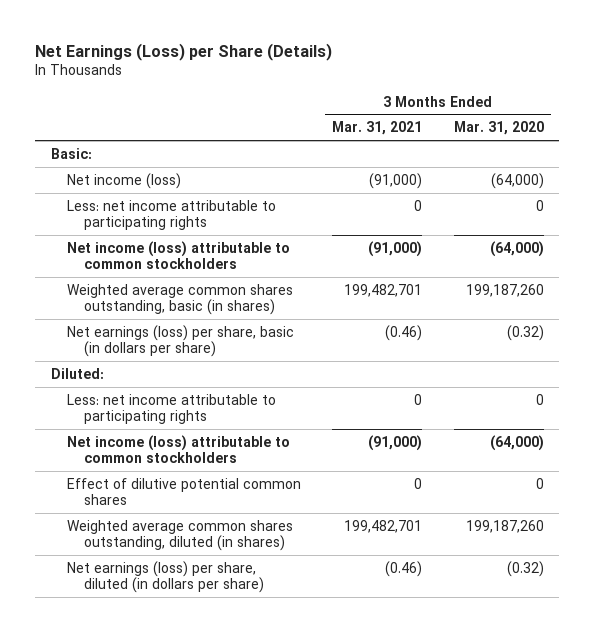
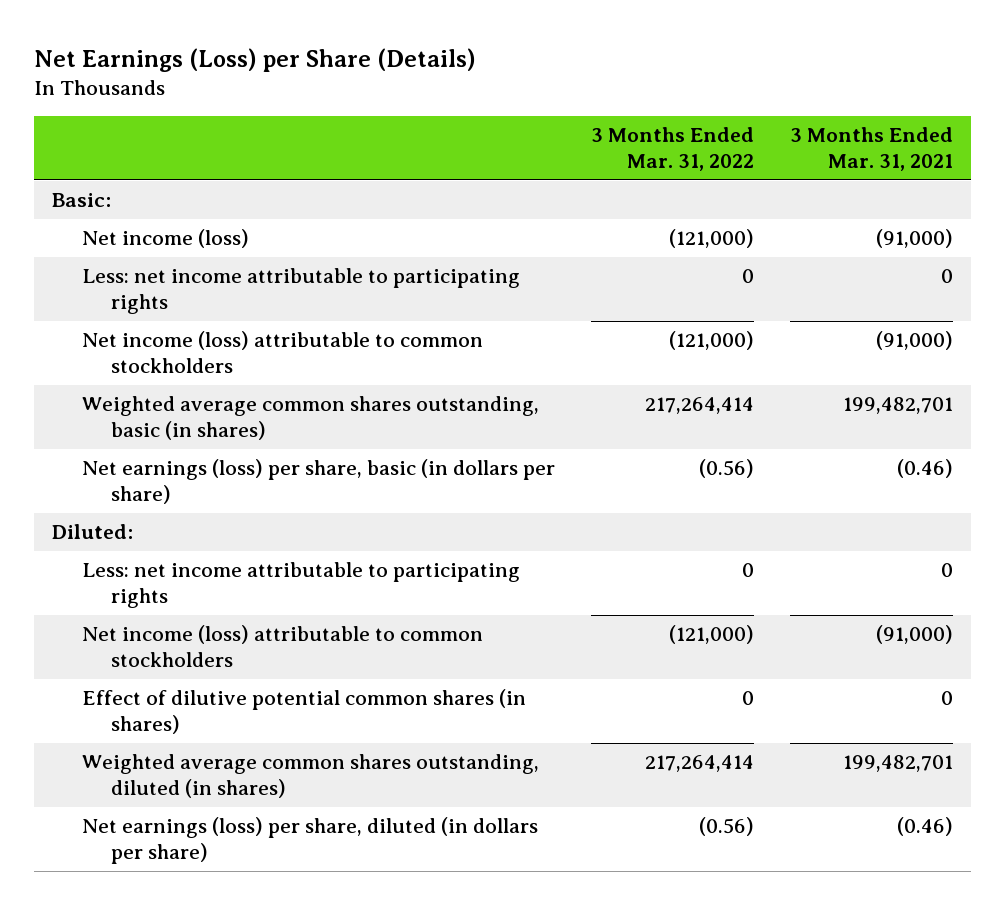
- | 3 Months Ended Mar. 31, 2021 | 3 Months Ended Mar. 31, 2020
+ | 3 Months Ended Mar. 31, 2022 | 3 Months Ended Mar. 31, 2021
- Effect of dilutive potential common shares | 0 | 0
+ Effect of dilutive potential common shares (in shares) | 0 | 0

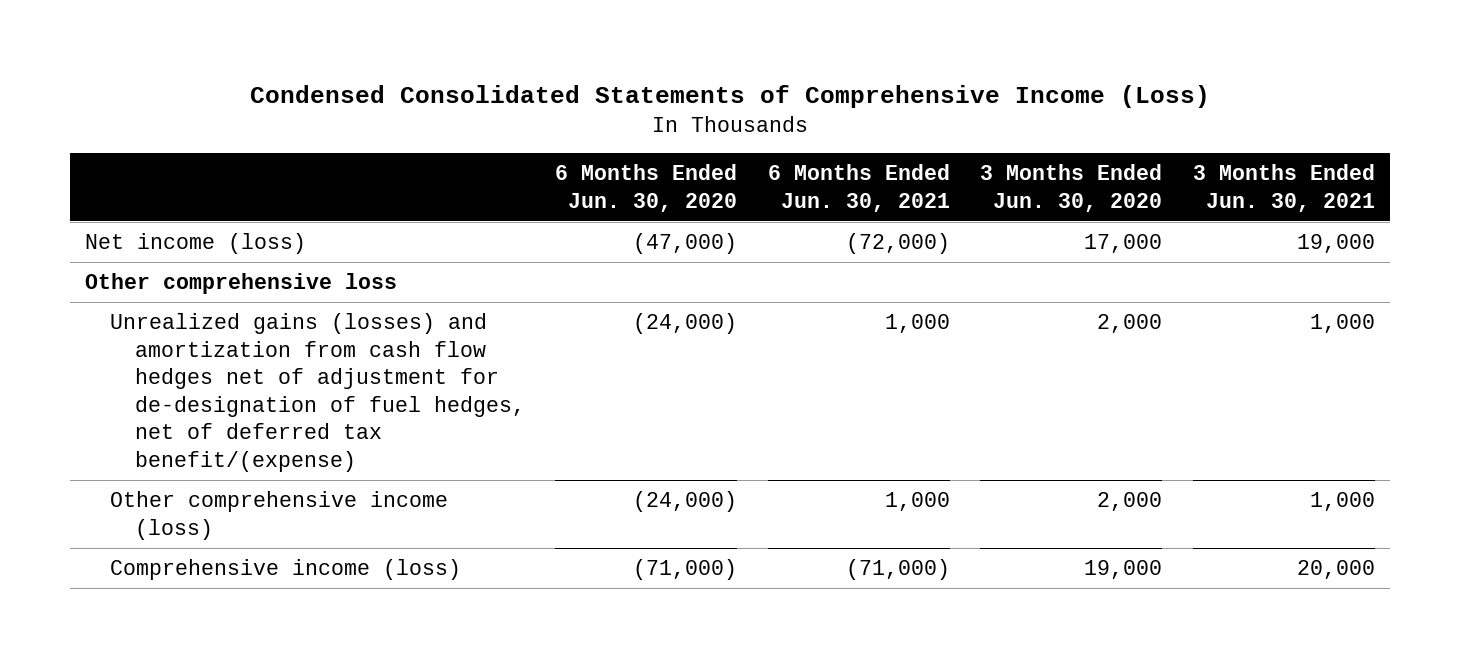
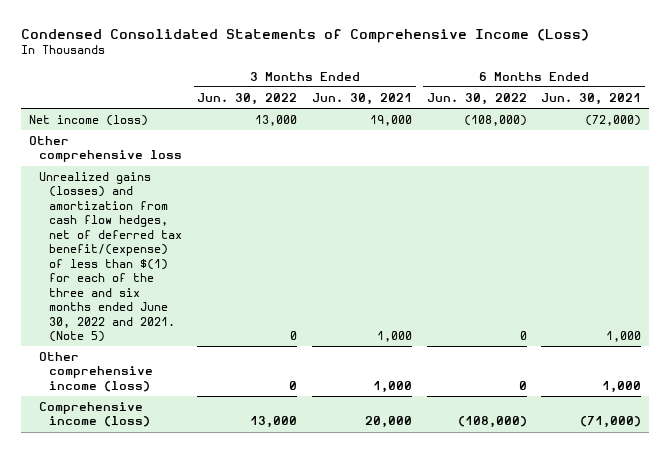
- | 6 Months Ended Jun. 30, 2020 | 6 Months Ended Jun. 30, 2021 | 3 Months Ended Jun. 30, 2020 | 3 Months Ended Jun. 30, 2021
+ | 3 Months Ended Jun. 30, 2022 | 3 Months Ended Jun. 30, 2021 | 6 Months Ended Jun. 30, 2022 | 6 Months Ended Jun. 30, 2021
- Unrealized gains (losses) and amortization from cash flow hedges net of adjustment for de-designation of fuel hedges, net of deferred tax benefit/(expense) | (24,000) | 1,000 | 2,000 | 1,000
+ Unrealized gains (losses) and amortization from cash flow hedges, net of deferred tax benefit/(expense) of less than $(1) for each of the three and six months ended June 30, 2022 and 2021. (Note 5) | 0 | 1,000 | 0 | 1,000

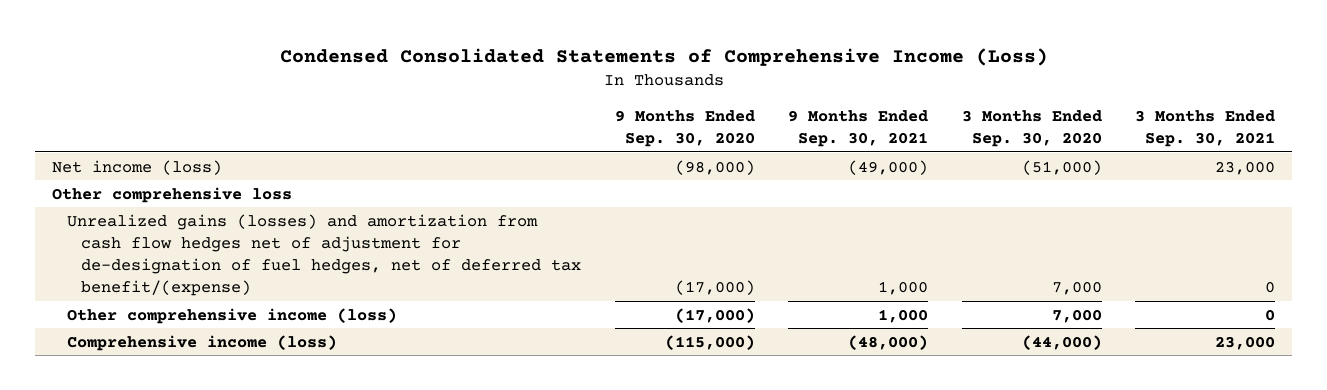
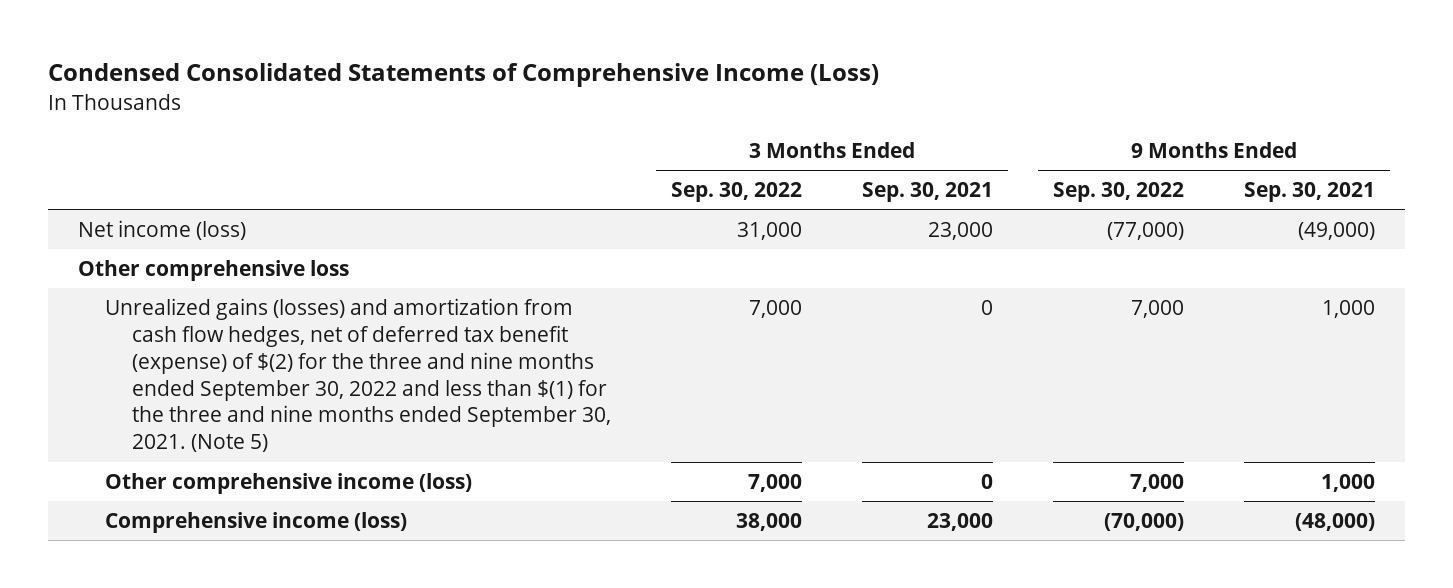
- | 9 Months Ended Sep. 30, 2020 | 9 Months Ended Sep. 30, 2021 | 3 Months Ended Sep. 30, 2020 | 3 Months Ended Sep. 30, 2021
+ | 3 Months Ended Sep. 30, 2022 | 3 Months Ended Sep. 30, 2021 | 9 Months Ended Sep. 30, 2022 | 9 Months Ended Sep. 30, 2021
- Unrealized gains (losses) and amortization from cash flow hedges net of adjustment for de-designation of fuel hedges, net of deferred tax benefit/(expense) | (17,000) | 1,000 | 7,000 | 0
+ Unrealized gains (losses) and amortization from cash flow hedges, net of deferred tax benefit (expense) of $(2) for the three and nine months ended September 30, 2022 and less than $(1) for the three and nine months ended September 30, 2021. (Note 5) | 7,000 | 0 | 7,000 | 1,000

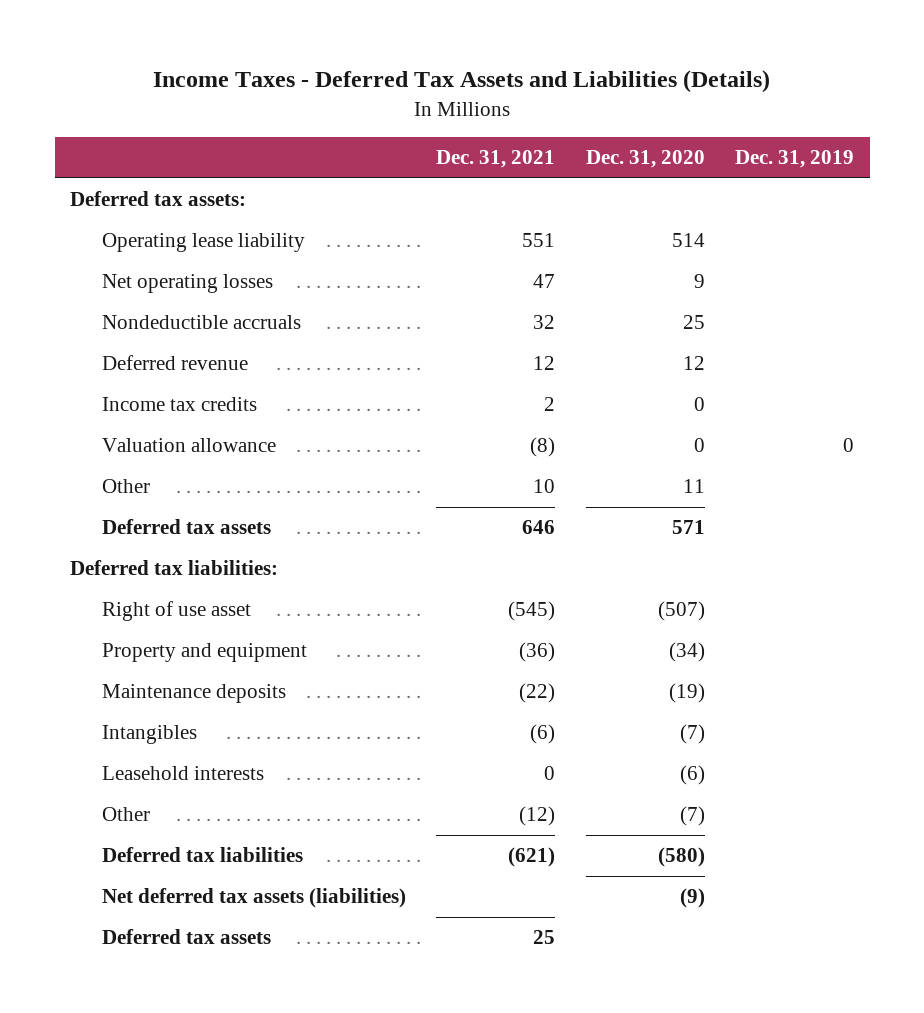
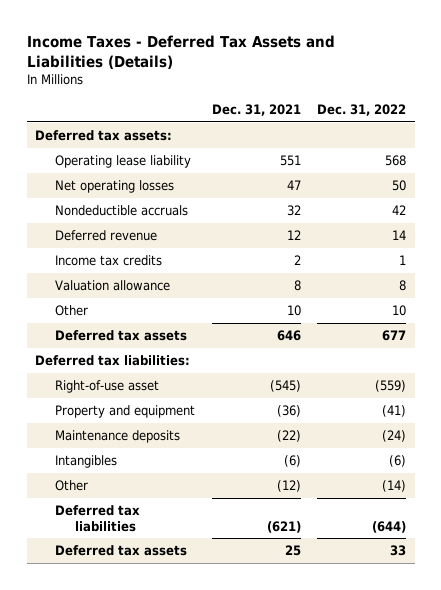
- | Dec. 31, 2021 | Dec. 31, 2020 | Dec. 31, 2019
+ | Dec. 31, 2021 | Dec. 31, 2022
- Valuation allowance | (8) | 0 | 0
+ Valuation allowance | 8 | 8
- Right of use asset | (545) | (507) |
+ Right-of-use asset | (545) | (559)
- Leasehold interests | 0 | (6) |
- Net deferred tax assets (liabilities) | | (9) |

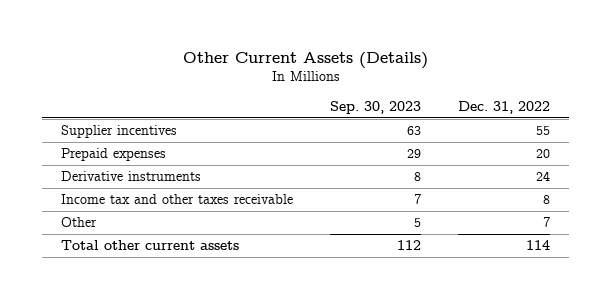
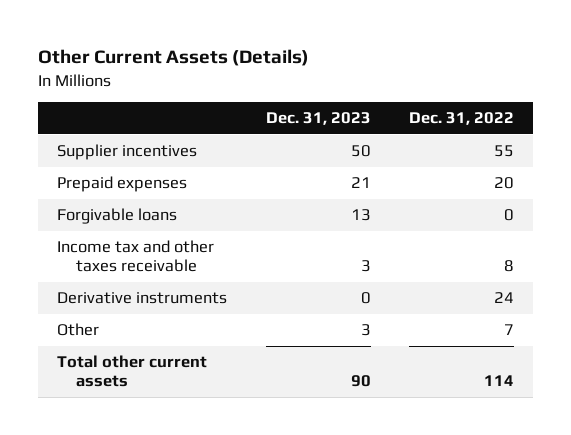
- | Sep. 30, 2023 | Dec. 31, 2022
+ | Dec. 31, 2023 | Dec. 31, 2022
+ Forgivable loans | 13 | 0
moved down: Derivative instruments | 0 | 24

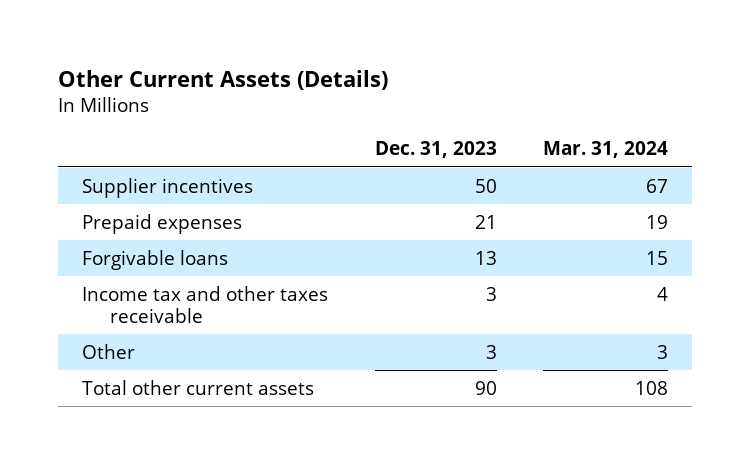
- | Dec. 31, 2023 | Dec. 31, 2022
+ | Dec. 31, 2023 | Mar. 31, 2024
- Derivative instruments | 0 | 24

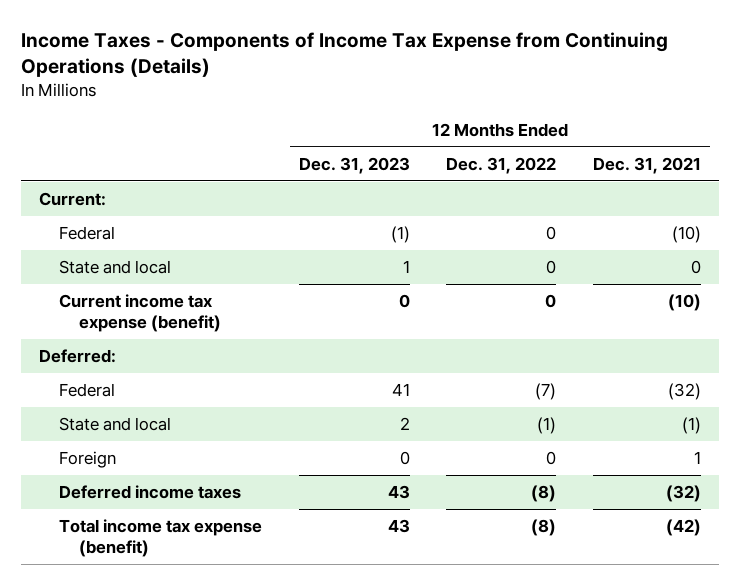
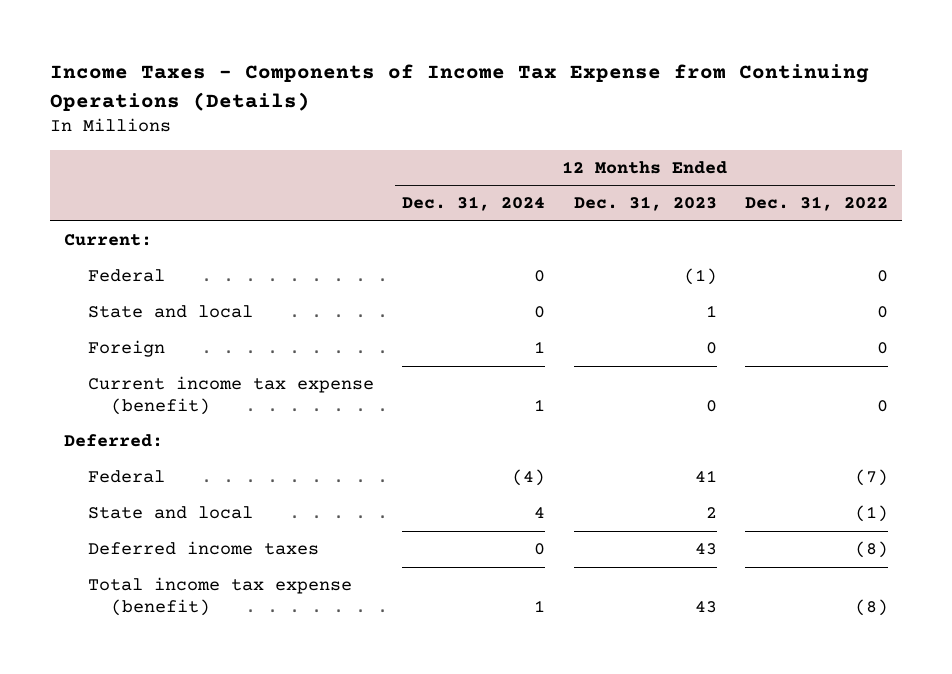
- | 12 Months Ended Dec. 31, 2023 | 12 Months Ended Dec. 31, 2022 | 12 Months Ended Dec. 31, 2021
+ | 12 Months Ended Dec. 31, 2024 | 12 Months Ended Dec. 31, 2023 | 12 Months Ended Dec. 31, 2022
moved up: Foreign | 1 | 0 | 0

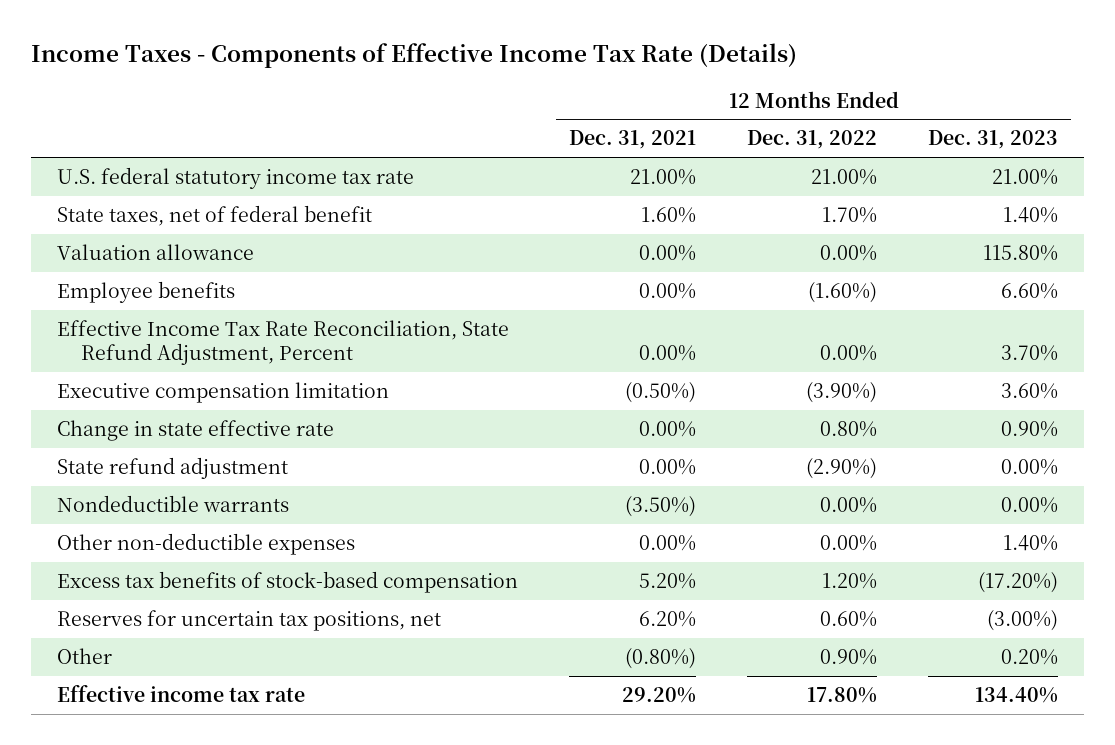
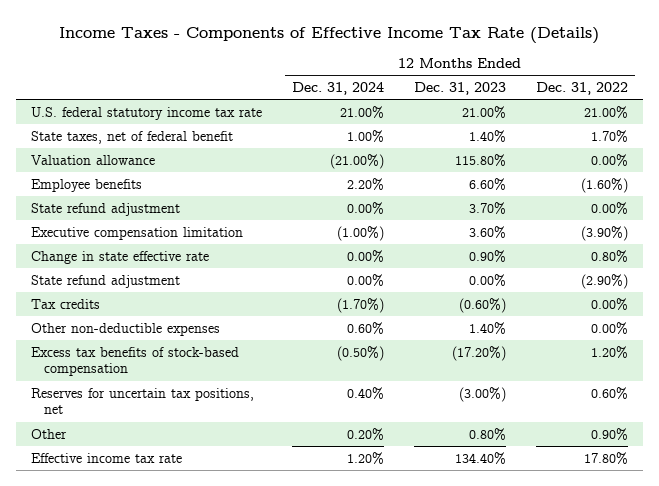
- | 12 Months Ended Dec. 31, 2021 | 12 Months Ended Dec. 31, 2022 | 12 Months Ended Dec. 31, 2023
+ | 12 Months Ended Dec. 31, 2024 | 12 Months Ended Dec. 31, 2023 | 12 Months Ended Dec. 31, 2022
- Effective Income Tax Rate Reconciliation, State Refund Adjustment, Percent | 0.00% | 0.00% | 3.70%
+ State refund adjustment | 0.00% | 3.70% | 0.00%
- Nondeductible warrants | (3.50%) | 0.00% | 0.00%
+ Tax credits | (1.70%) | (0.60%) | 0.00%
- Other | (0.80%) | 0.90% | 0.20%
+ Other | 0.20% | 0.80% | 0.90%

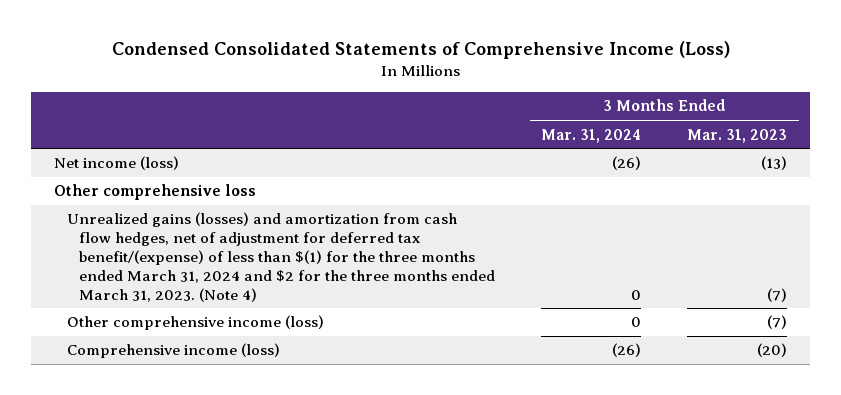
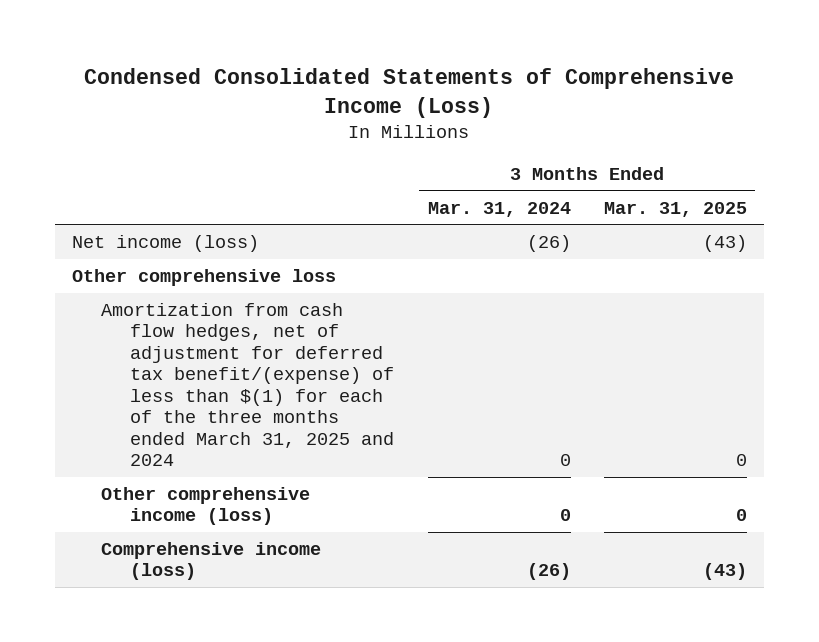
- | 3 Months Ended Mar. 31, 2024 | 3 Months Ended Mar. 31, 2023
+ | 3 Months Ended Mar. 31, 2024 | 3 Months Ended Mar. 31, 2025
- Unrealized gains (losses) and amortization from cash flow hedges, net of adjustment for deferred tax benefit/(expense) of less than $(1) for the three months ended March 31, 2024 and $2 for the three months ended March 31, 2023. (Note 4) | 0 | (7)
+ Amortization from cash flow hedges, net of adjustment for deferred tax benefit/(expense) of less than $(1) for each of the three months ended March 31, 2025 and 2024 | 0 | 0

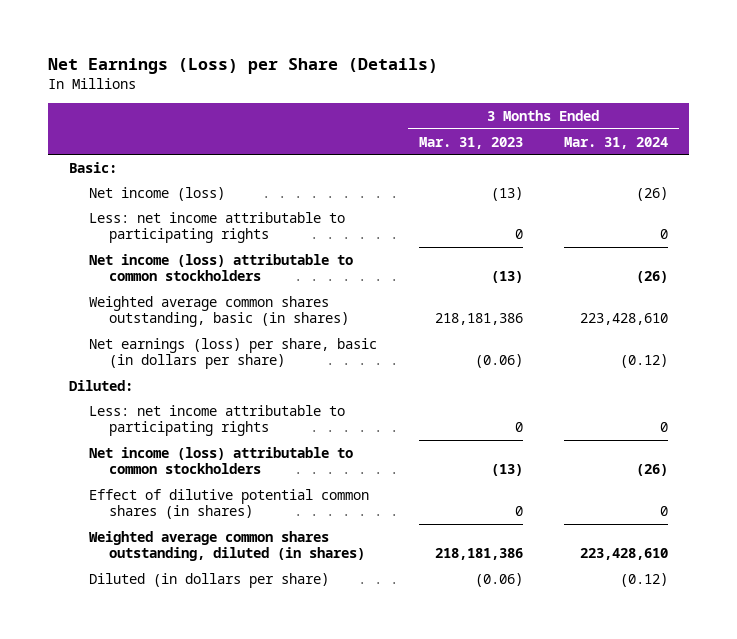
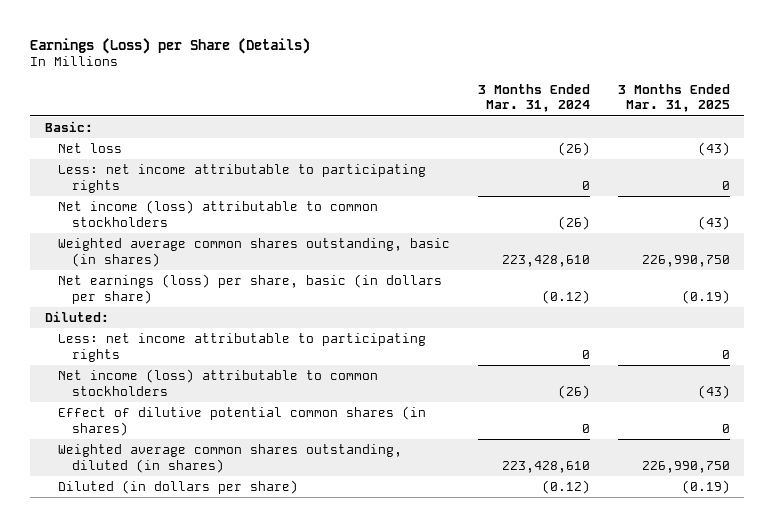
- Net Earnings (Loss) per Share (Details)
+ Earnings (Loss) per Share (Details)
- | 3 Months Ended Mar. 31, 2023 | 3 Months Ended Mar. 31, 2024
+ | 3 Months Ended Mar. 31, 2024 | 3 Months Ended Mar. 31, 2025
- Net income (loss) | (13) | (26)
+ Net loss | (26) | (43)

